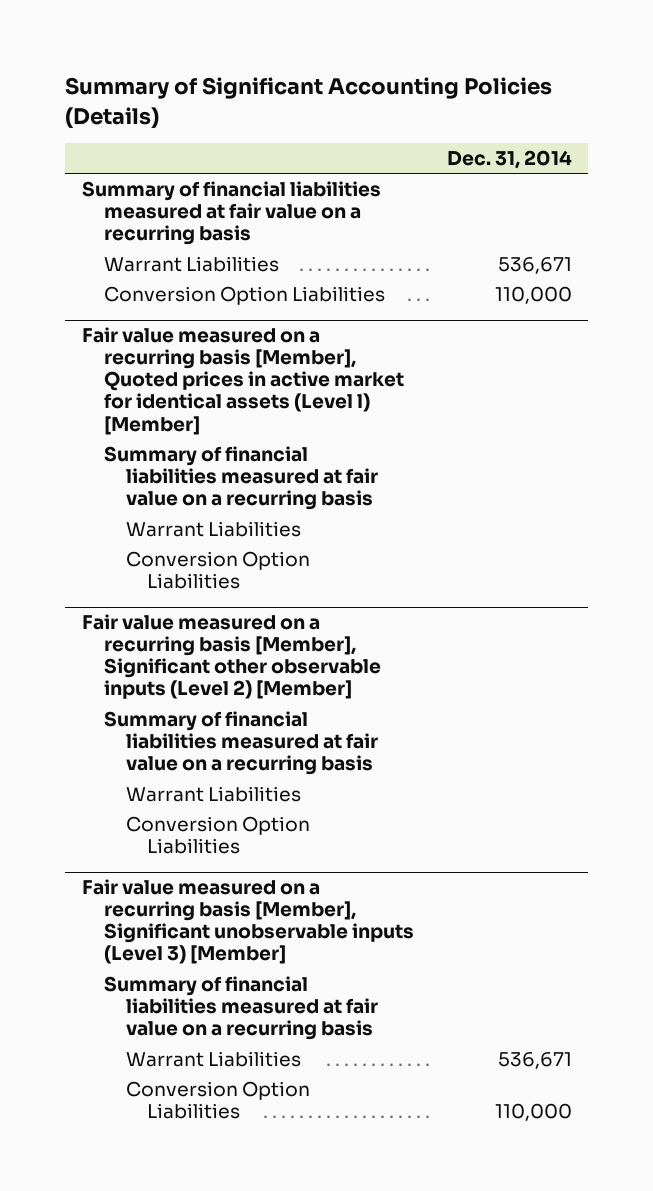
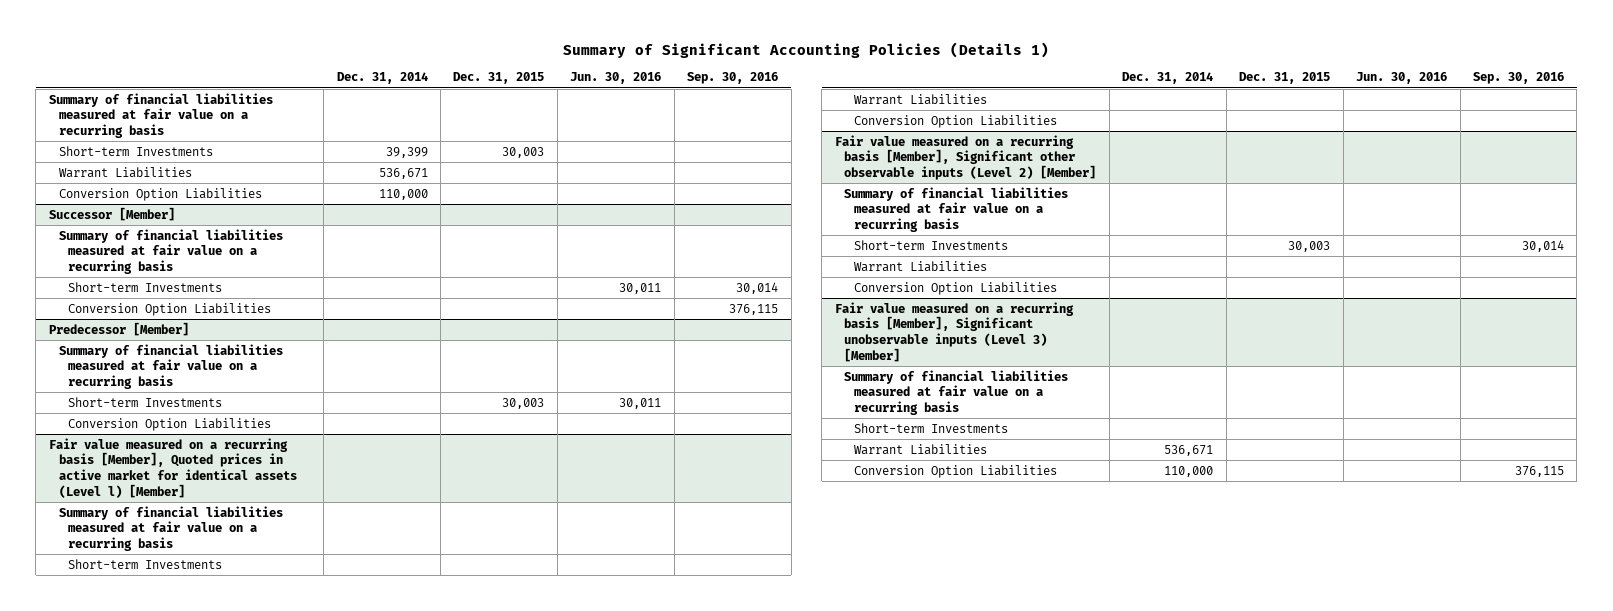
- Summary of Significant Accounting Policies (Details)
+ Summary of Significant Accounting Policies (Details 1)
- | Dec. 31, 2014
+ | Dec. 31, 2014 | Dec. 31, 2015 | Jun. 30, 2016 | Sep. 30, 2016
+ Short-term Investments | 39,399 | 30,003 | |
+ Successor [Member]
+ Summary of financial liabilities measured at fair value on a recurring basis
+ Short-term Investments | | | 30,011 | 30,014
+ Conversion Option Liabilities | | | | 376,115
+ Predecessor [Member]
+ Summary of financial liabilities measured at fair value on a recurring basis
+ Short-term Investments | | 30,003 | 30,011 |
+ Conversion Option Liabilities
@ Fair value measured on a recurring basis [Member], Quoted prices in active market for identical assets (Level l) [Member]
+ Short-term Investments
@ Fair value measured on a recurring basis [Member], Significant other observable inputs (Level 2) [Member]
+ Short-term Investments | | 30,003 | | 30,014
@ Fair value measured on a recurring basis [Member], Significant unobservable inputs (Level 3) [Member]
+ Short-term Investments

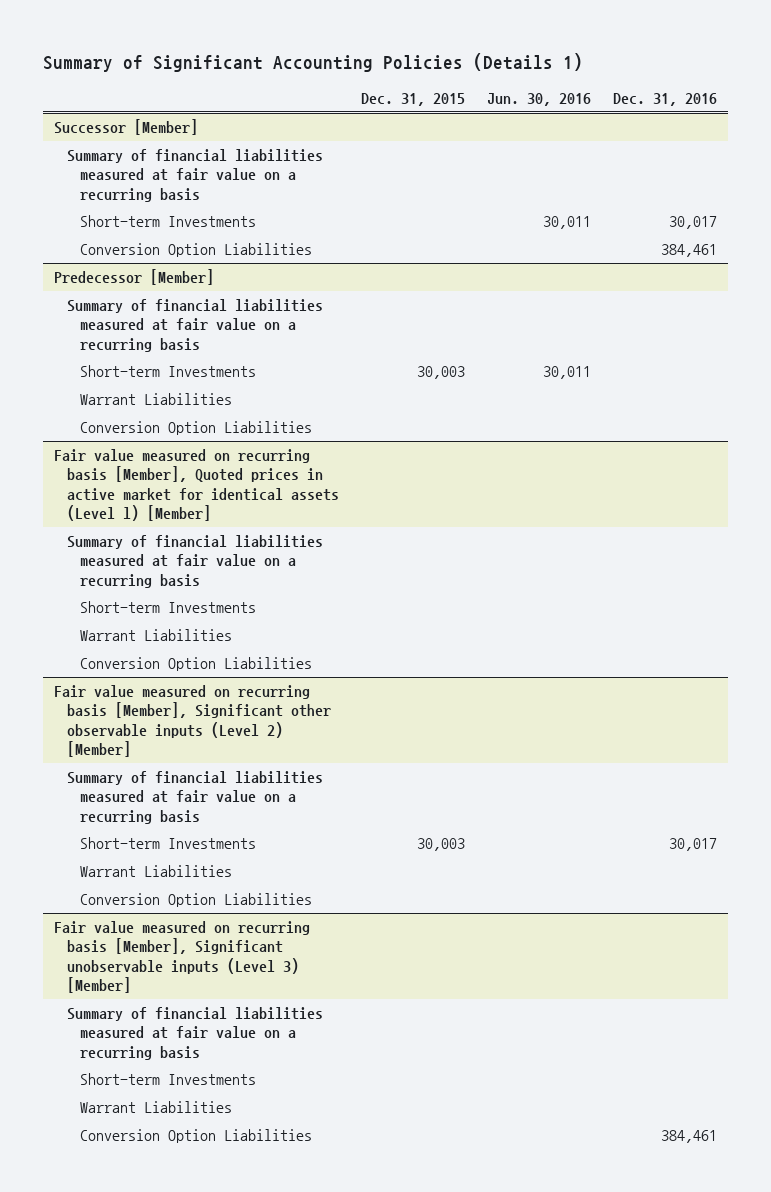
- | Dec. 31, 2014 | Dec. 31, 2015 | Jun. 30, 2016 | Sep. 30, 2016
+ | Dec. 31, 2015 | Jun. 30, 2016 | Dec. 31, 2016
- Summary of financial liabilities measured at fair value on a recurring basis
- Short-term Investments | 39,399 | 30,003 | |
- Warrant Liabilities | 536,671 | | |
- Conversion Option Liabilities | 110,000 | | |
@ Predecessor [Member]
+ Warrant Liabilities
- Fair value measured on a recurring basis [Member], Quoted prices in active market for identical assets (Level l) [Member]
+ Fair value measured on recurring basis [Member], Quoted prices in active market for identical assets (Level l) [Member]
- Fair value measured on a recurring basis [Member], Significant other observable inputs (Level 2) [Member]
+ Fair value measured on recurring basis [Member], Significant other observable inputs (Level 2) [Member]
- Fair value measured on a recurring basis [Member], Significant unobservable inputs (Level 3) [Member]
+ Fair value measured on recurring basis [Member], Significant unobservable inputs (Level 3) [Member]

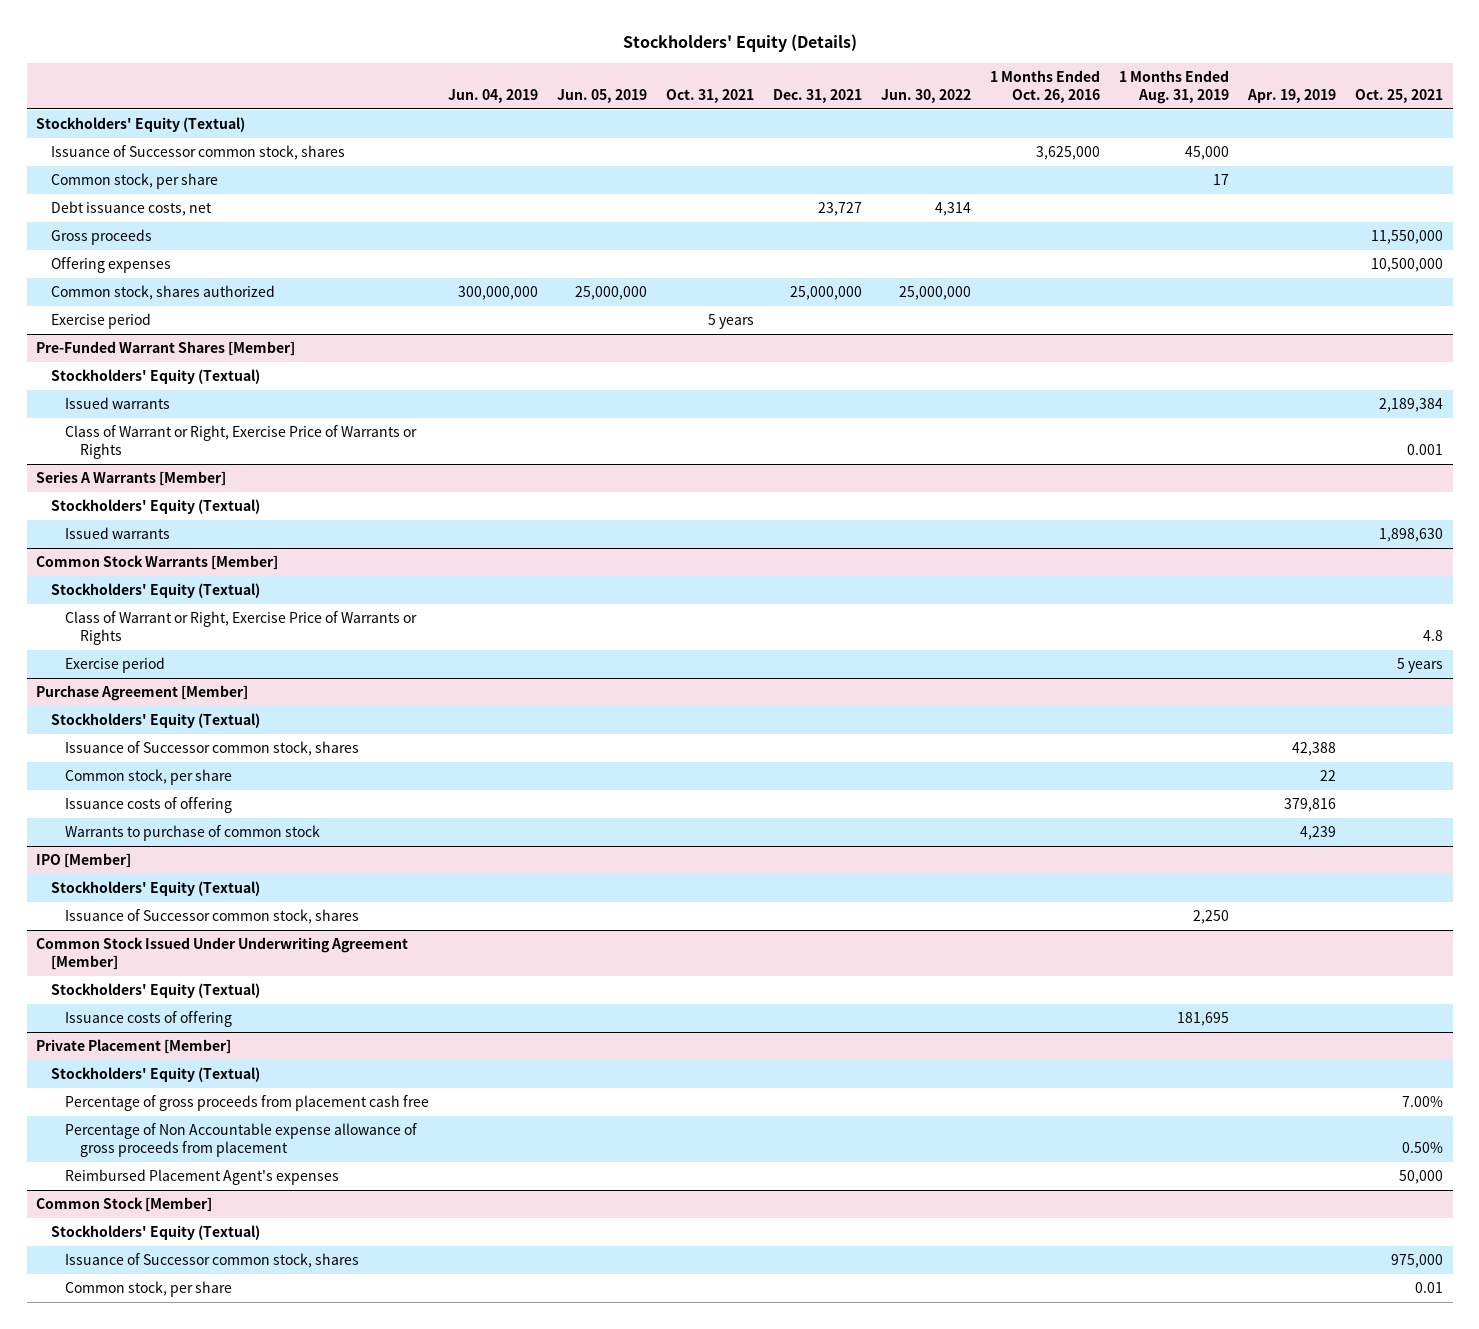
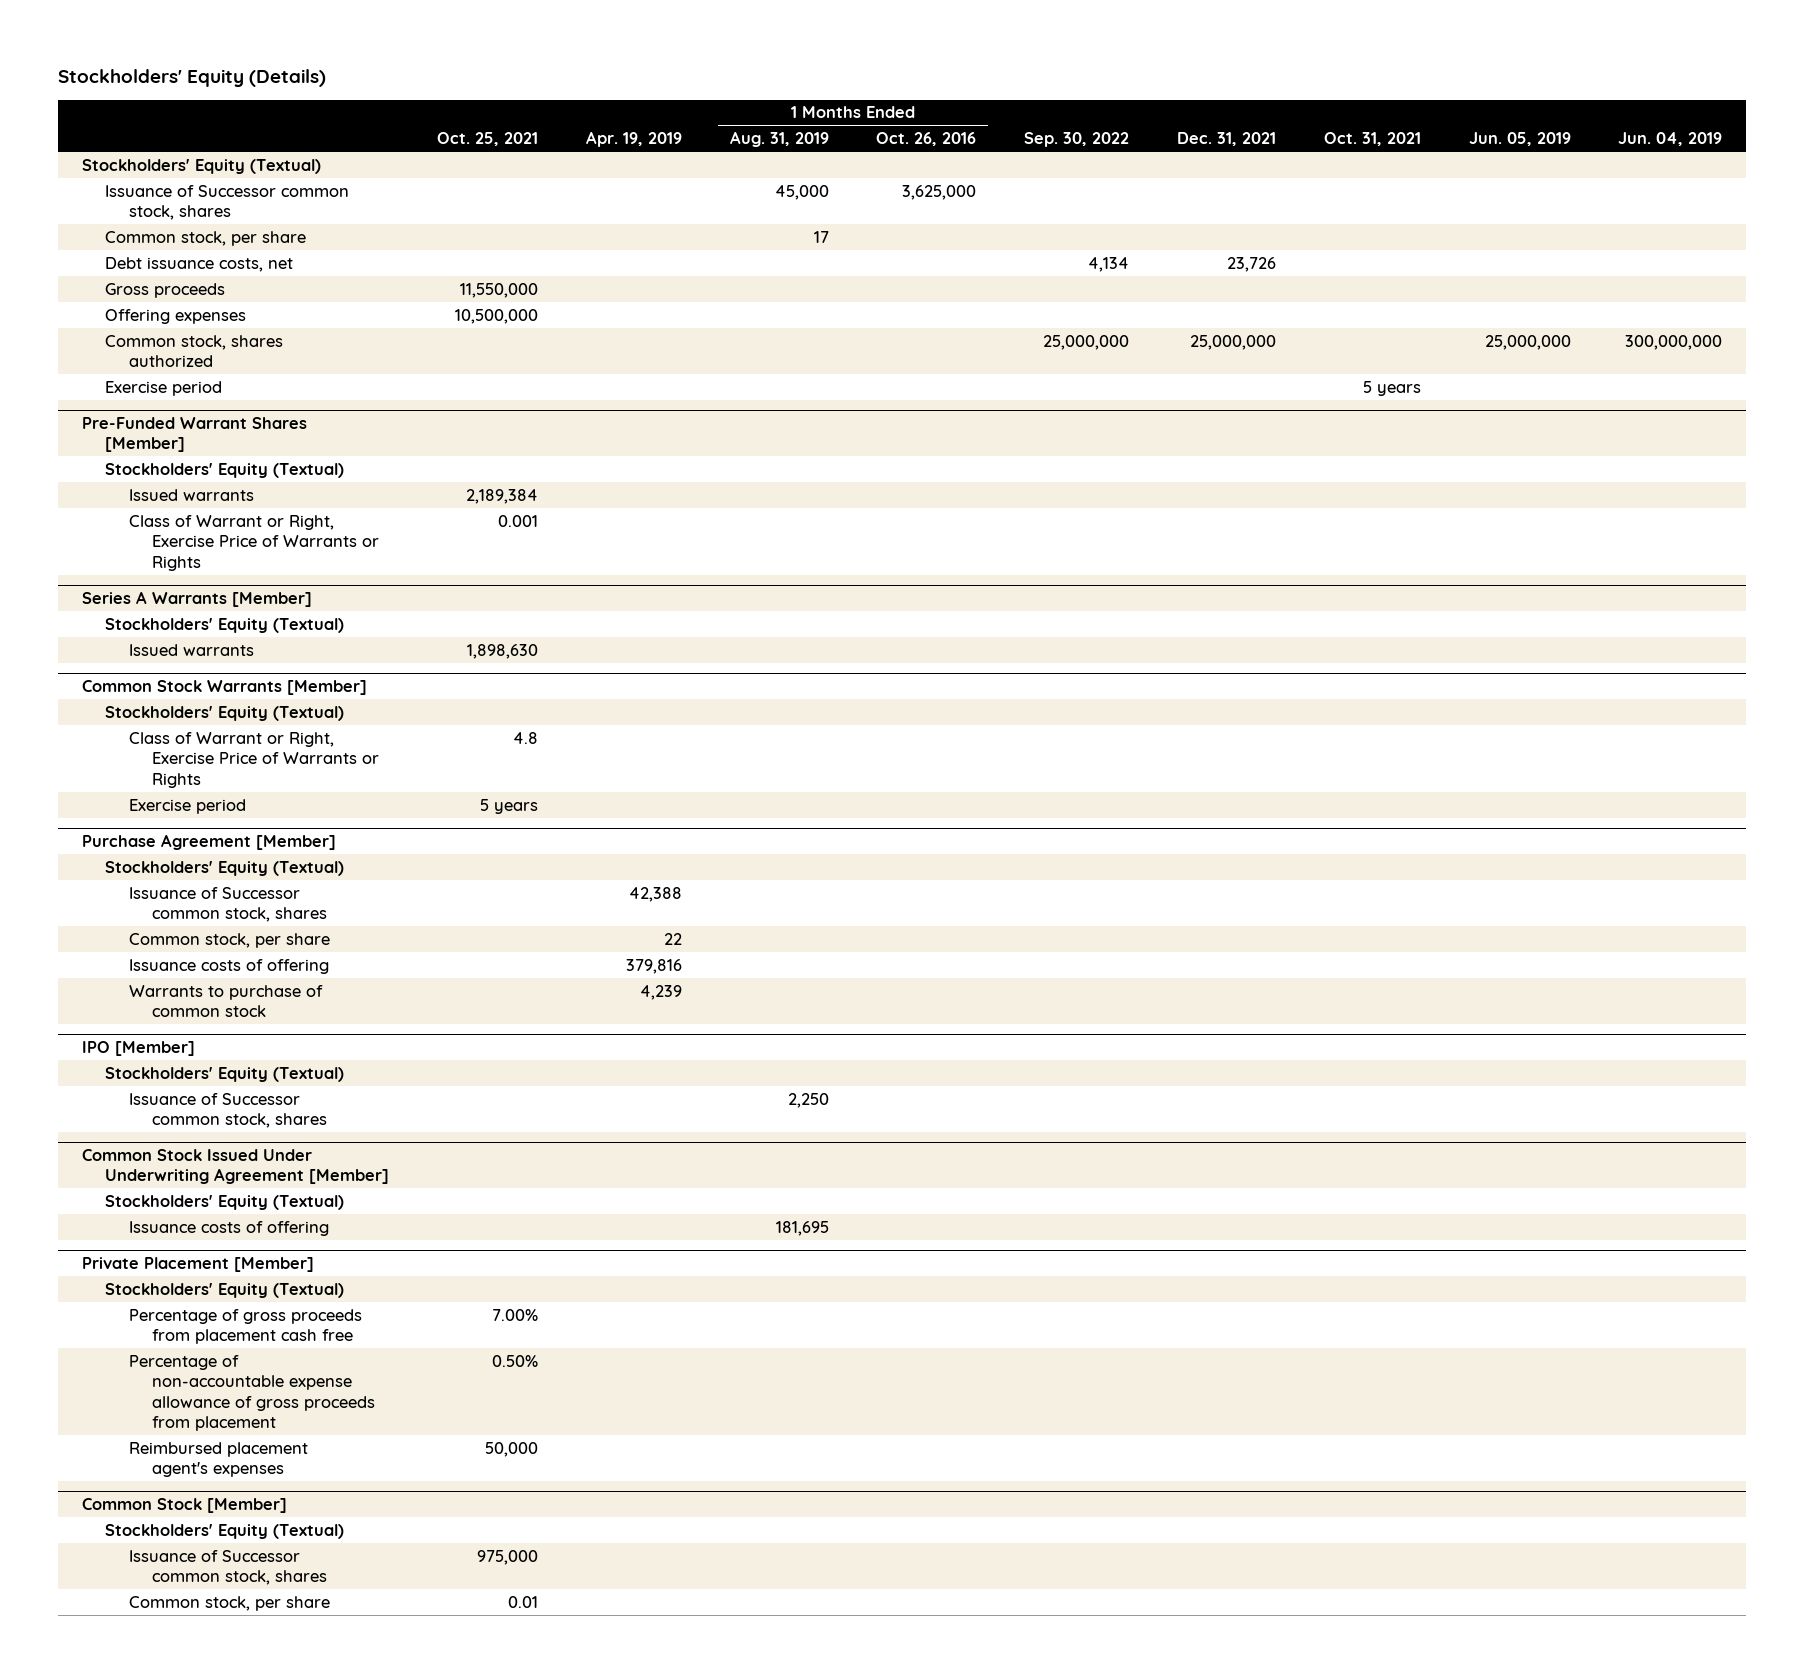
- | Jun. 04, 2019 | Jun. 05, 2019 | Oct. 31, 2021 | Dec. 31, 2021 | Jun. 30, 2022 | 1 Months Ended Oct. 26, 2016 | 1 Months Ended Aug. 31, 2019 | Apr. 19, 2019 | Oct. 25, 2021
+ | Oct. 25, 2021 | Apr. 19, 2019 | 1 Months Ended Aug. 31, 2019 | 1 Months Ended Oct. 26, 2016 | Sep. 30, 2022 | Dec. 31, 2021 | Oct. 31, 2021 | Jun. 05, 2019 | Jun. 04, 2019
- Debt issuance costs, net | | | | 23,727 | 4,314 | | | |
+ Debt issuance costs, net | | | | | 4,134 | 23,726 | | |
@ Private Placement [Member]
- Percentage of Non Accountable expense allowance of gross proceeds from placement | | | | | | | | | 0.50%
- Reimbursed Placement Agent's expenses | | | | | | | | | 50,000
+ Percentage of non-accountable expense allowance of gross proceeds from placement | 0.50% | | | | | | | |
+ Reimbursed placement agent's expenses | 50,000 | | | | | | | |

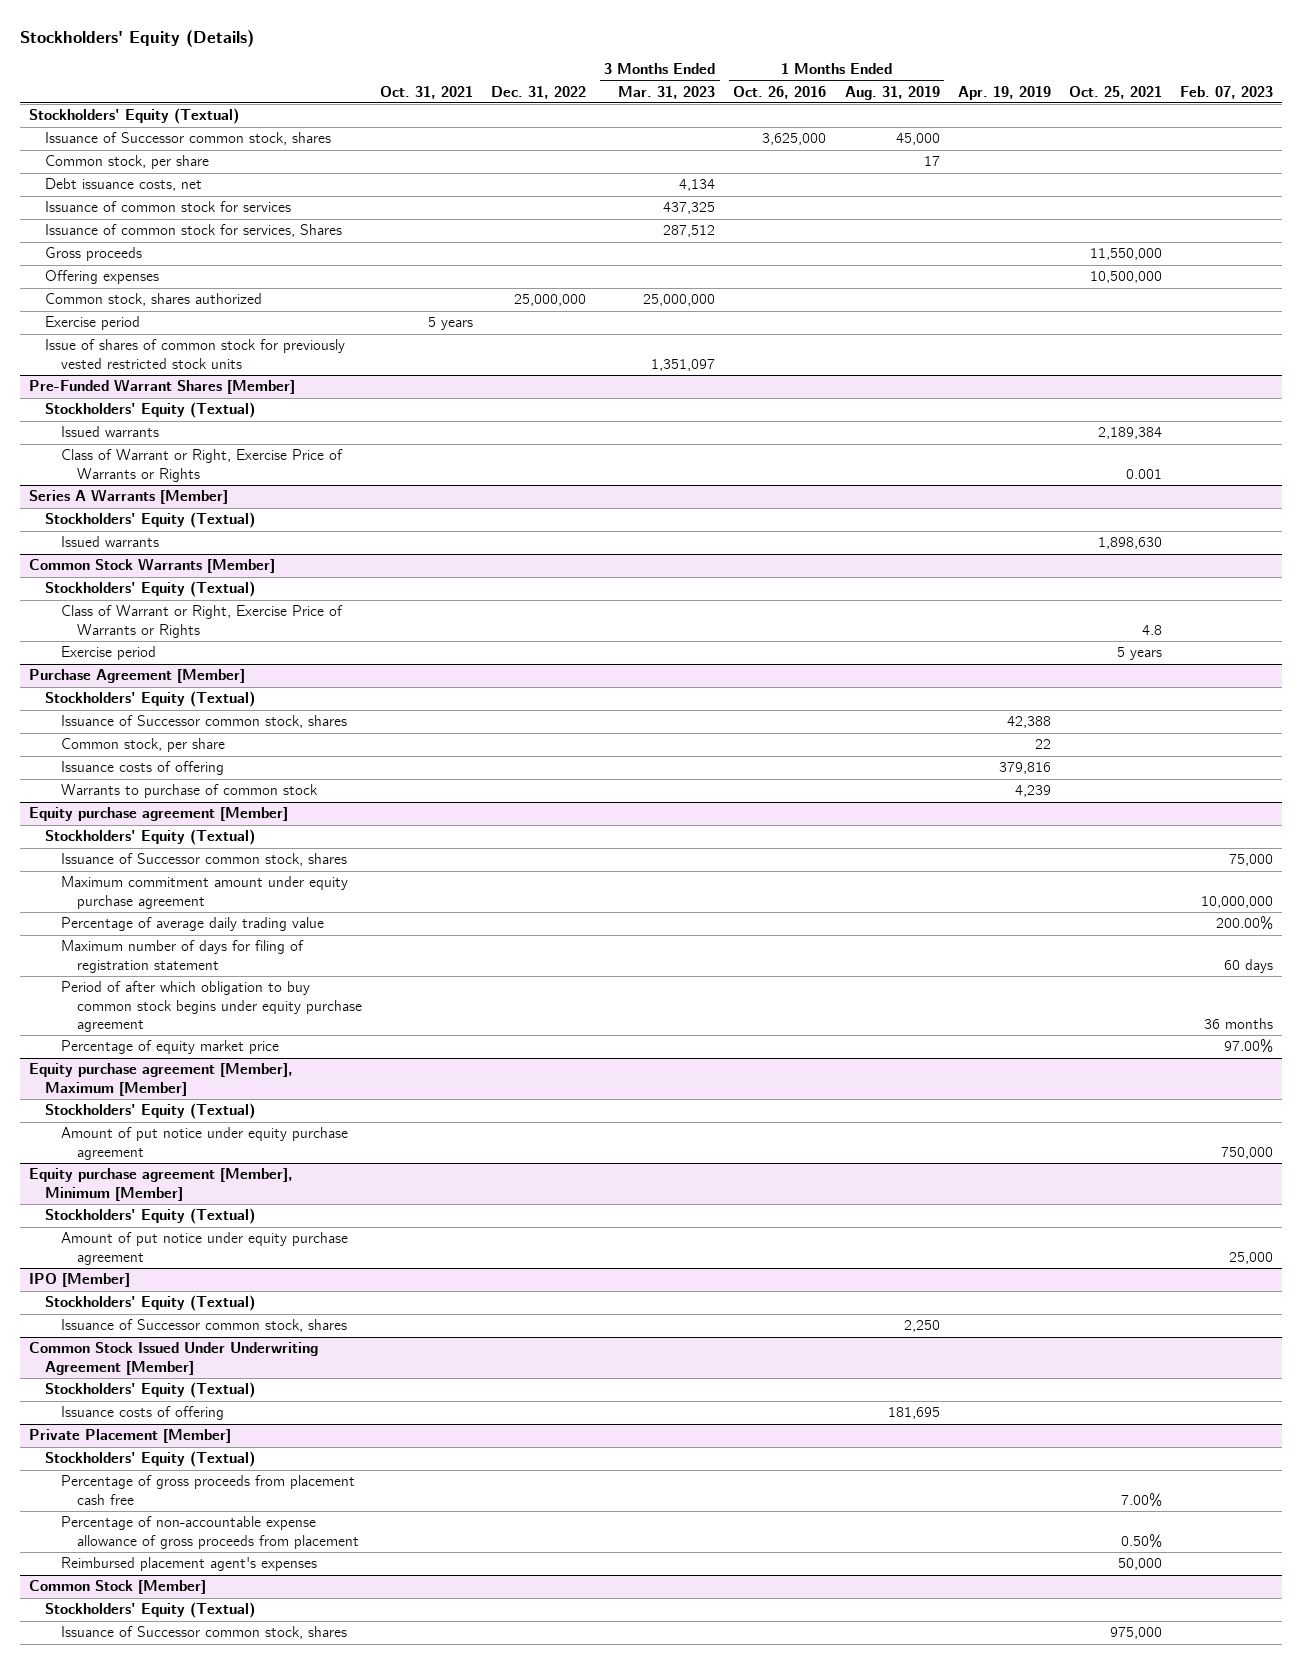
- | Oct. 25, 2021 | Apr. 19, 2019 | 1 Months Ended Aug. 31, 2019 | 1 Months Ended Oct. 26, 2016 | Sep. 30, 2022 | Dec. 31, 2021 | Oct. 31, 2021 | Jun. 05, 2019 | Jun. 04, 2019
+ | Oct. 31, 2021 | Dec. 31, 2022 | 3 Months Ended Mar. 31, 2023 | 1 Months Ended Oct. 26, 2016 | 1 Months Ended Aug. 31, 2019 | Apr. 19, 2019 | Oct. 25, 2021 | Feb. 07, 2023
+ Issuance of common stock for services | | | 437,325 | | | | |
+ Issuance of common stock for services, Shares | | | 287,512 | | | | |
+ Issue of shares of common stock for previously vested restricted stock units | | | 1,351,097 | | | | |
+ Equity purchase agreement [Member]
+ Stockholders' Equity (Textual)
+ Issuance of Successor common stock, shares | | | | | | | | 75,000
+ Maximum commitment amount under equity purchase agreement | | | | | | | | 10,000,000
+ Percentage of average daily trading value | | | | | | | | 200.00%
+ Maximum number of days for filing of registration statement | | | | | | | | 60 days
+ Period of after which obligation to buy common stock begins under equity purchase agreement | | | | | | | | 36 months
+ Percentage of equity market price | | | | | | | | 97.00%
+ Equity purchase agreement [Member], Maximum [Member]
+ Stockholders' Equity (Textual)
+ Amount of put notice under equity purchase agreement | | | | | | | | 750,000
+ Equity purchase agreement [Member], Minimum [Member]
+ Stockholders' Equity (Textual)
+ Amount of put notice under equity purchase agreement | | | | | | | | 25,000
@ Common Stock [Member]
- Common stock, per share | 0.01 | | | | | | | |

